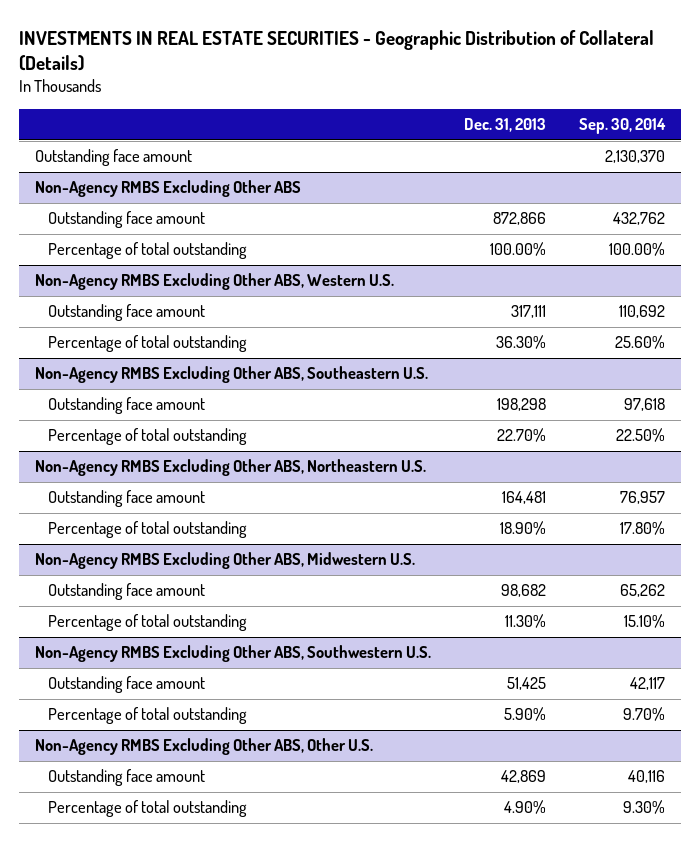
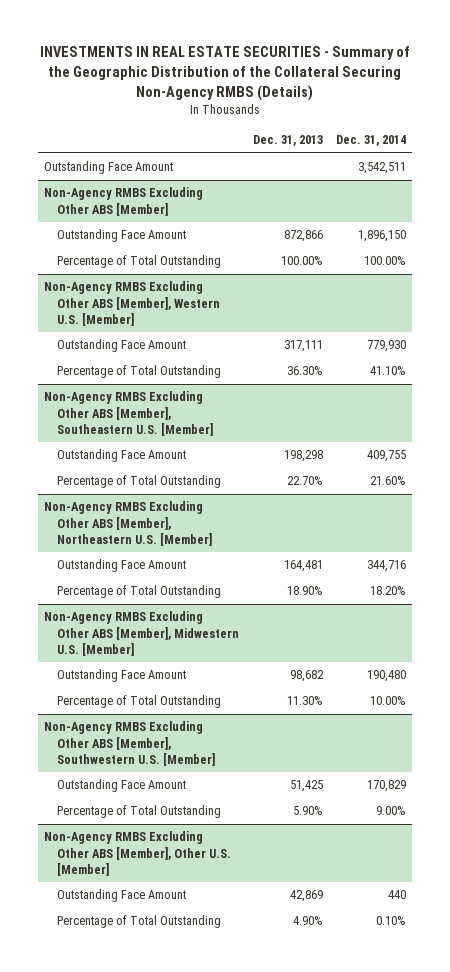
- INVESTMENTS IN REAL ESTATE SECURITIES - Geographic Distribution of Collateral (Details)
+ INVESTMENTS IN REAL ESTATE SECURITIES - Summary of the Geographic Distribution of the Collateral Securing Non-Agency RMBS (Details)
- | Dec. 31, 2013 | Sep. 30, 2014
+ | Dec. 31, 2013 | Dec. 31, 2014
- Outstanding face amount | | 2,130,370
- Non-Agency RMBS Excluding Other ABS
- Outstanding face amount | 872,866 | 432,762
- Percentage of total outstanding | 100.00% | 100.00%
- Non-Agency RMBS Excluding Other ABS, Western U.S.
- Outstanding face amount | 317,111 | 110,692
- Percentage of total outstanding | 36.30% | 25.60%
- Non-Agency RMBS Excluding Other ABS, Southeastern U.S.
- Outstanding face amount | 198,298 | 97,618
- Percentage of total outstanding | 22.70% | 22.50%
- Non-Agency RMBS Excluding Other ABS, Northeastern U.S.
- Outstanding face amount | 164,481 | 76,957
- Percentage of total outstanding | 18.90% | 17.80%
- Non-Agency RMBS Excluding Other ABS, Midwestern U.S.
- Outstanding face amount | 98,682 | 65,262
- Percentage of total outstanding | 11.30% | 15.10%
- Non-Agency RMBS Excluding Other ABS, Southwestern U.S.
- Outstanding face amount | 51,425 | 42,117
- Percentage of total outstanding | 5.90% | 9.70%
- Non-Agency RMBS Excluding Other ABS, Other U.S.
- Outstanding face amount | 42,869 | 40,116
- Percentage of total outstanding | 4.90% | 9.30%
+ Outstanding Face Amount | | 3,542,511
+ Non-Agency RMBS Excluding Other ABS [Member]
+ Outstanding Face Amount | 872,866 | 1,896,150
+ Percentage of Total Outstanding | 100.00% | 100.00%
+ Non-Agency RMBS Excluding Other ABS [Member], Western U.S. [Member]
+ Outstanding Face Amount | 317,111 | 779,930
+ Percentage of Total Outstanding | 36.30% | 41.10%
+ Non-Agency RMBS Excluding Other ABS [Member], Southeastern U.S. [Member]
+ Outstanding Face Amount | 198,298 | 409,755
+ Percentage of Total Outstanding | 22.70% | 21.60%
+ Non-Agency RMBS Excluding Other ABS [Member], Northeastern U.S. [Member]
+ Outstanding Face Amount | 164,481 | 344,716
+ Percentage of Total Outstanding | 18.90% | 18.20%
+ Non-Agency RMBS Excluding Other ABS [Member], Midwestern U.S. [Member]
+ Outstanding Face Amount | 98,682 | 190,480
+ Percentage of Total Outstanding | 11.30% | 10.00%
+ Non-Agency RMBS Excluding Other ABS [Member], Southwestern U.S. [Member]
+ Outstanding Face Amount | 51,425 | 170,829
+ Percentage of Total Outstanding | 5.90% | 9.00%
+ Non-Agency RMBS Excluding Other ABS [Member], Other U.S. [Member]
+ Outstanding Face Amount | 42,869 | 440
+ Percentage of Total Outstanding | 4.90% | 0.10%

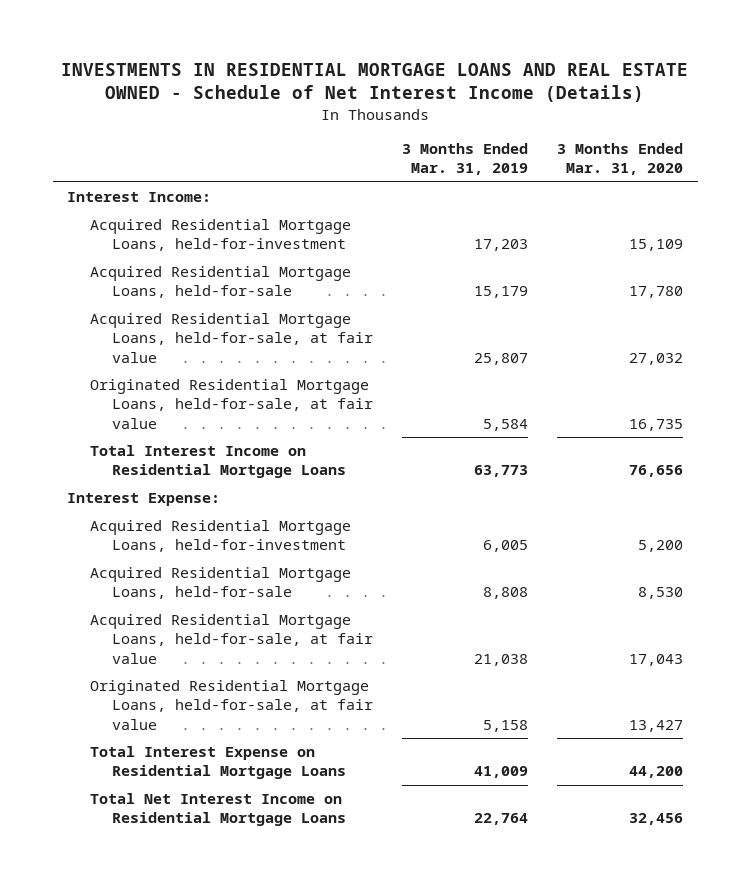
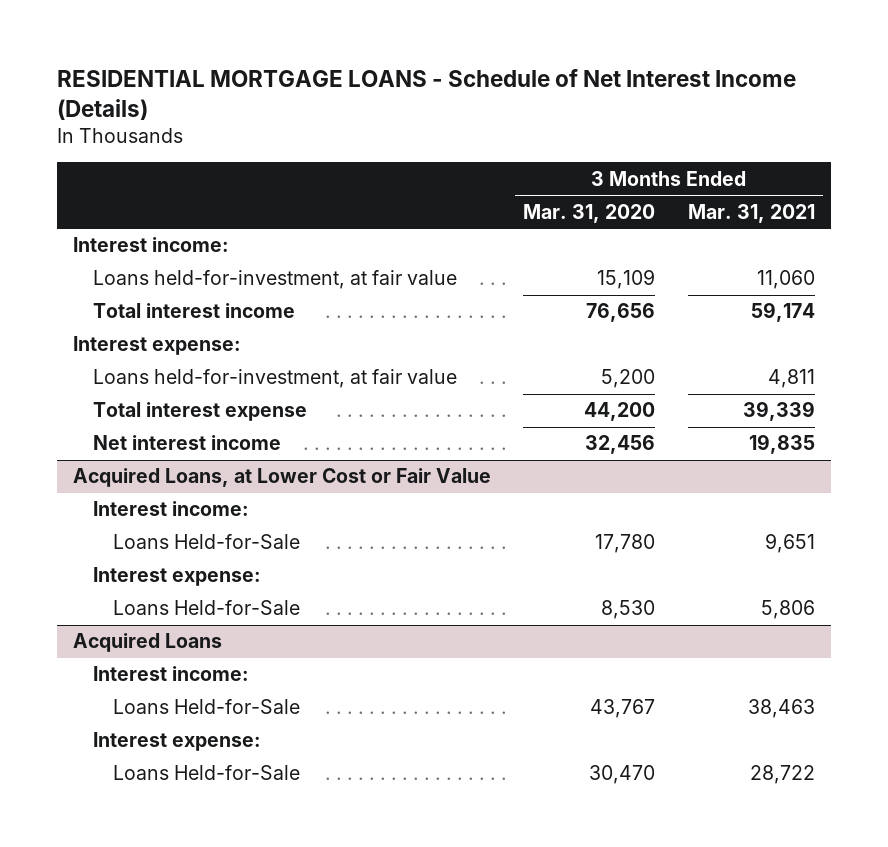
- INVESTMENTS IN RESIDENTIAL MORTGAGE LOANS AND REAL ESTATE OWNED - Schedule of Net Interest Income (Details)
+ RESIDENTIAL MORTGAGE LOANS - Schedule of Net Interest Income (Details)
- | 3 Months Ended Mar. 31, 2019 | 3 Months Ended Mar. 31, 2020
+ | 3 Months Ended Mar. 31, 2020 | 3 Months Ended Mar. 31, 2021
- Interest Income:
- Acquired Residential Mortgage Loans, held-for-investment | 17,203 | 15,109
- Acquired Residential Mortgage Loans, held-for-sale | 15,179 | 17,780
- Acquired Residential Mortgage Loans, held-for-sale, at fair value | 25,807 | 27,032
- Originated Residential Mortgage Loans, held-for-sale, at fair value | 5,584 | 16,735
- Total Interest Income on Residential Mortgage Loans | 63,773 | 76,656
- Interest Expense:
- Acquired Residential Mortgage Loans, held-for-investment | 6,005 | 5,200
- Acquired Residential Mortgage Loans, held-for-sale | 8,808 | 8,530
- Acquired Residential Mortgage Loans, held-for-sale, at fair value | 21,038 | 17,043
- Originated Residential Mortgage Loans, held-for-sale, at fair value | 5,158 | 13,427
- Total Interest Expense on Residential Mortgage Loans | 41,009 | 44,200
- Total Net Interest Income on Residential Mortgage Loans | 22,764 | 32,456
+ Interest income:
+ Loans held-for-investment, at fair value | 15,109 | 11,060
+ Total interest income | 76,656 | 59,174
+ Interest expense:
+ Loans held-for-investment, at fair value | 5,200 | 4,811
+ Total interest expense | 44,200 | 39,339
+ Net interest income | 32,456 | 19,835
+ Acquired Loans, at Lower Cost or Fair Value
+ Interest income:
+ Loans Held-for-Sale | 17,780 | 9,651
+ Interest expense:
+ Loans Held-for-Sale | 8,530 | 5,806
+ Acquired Loans
+ Interest income:
+ Loans Held-for-Sale | 43,767 | 38,463
+ Interest expense:
+ Loans Held-for-Sale | 30,470 | 28,722

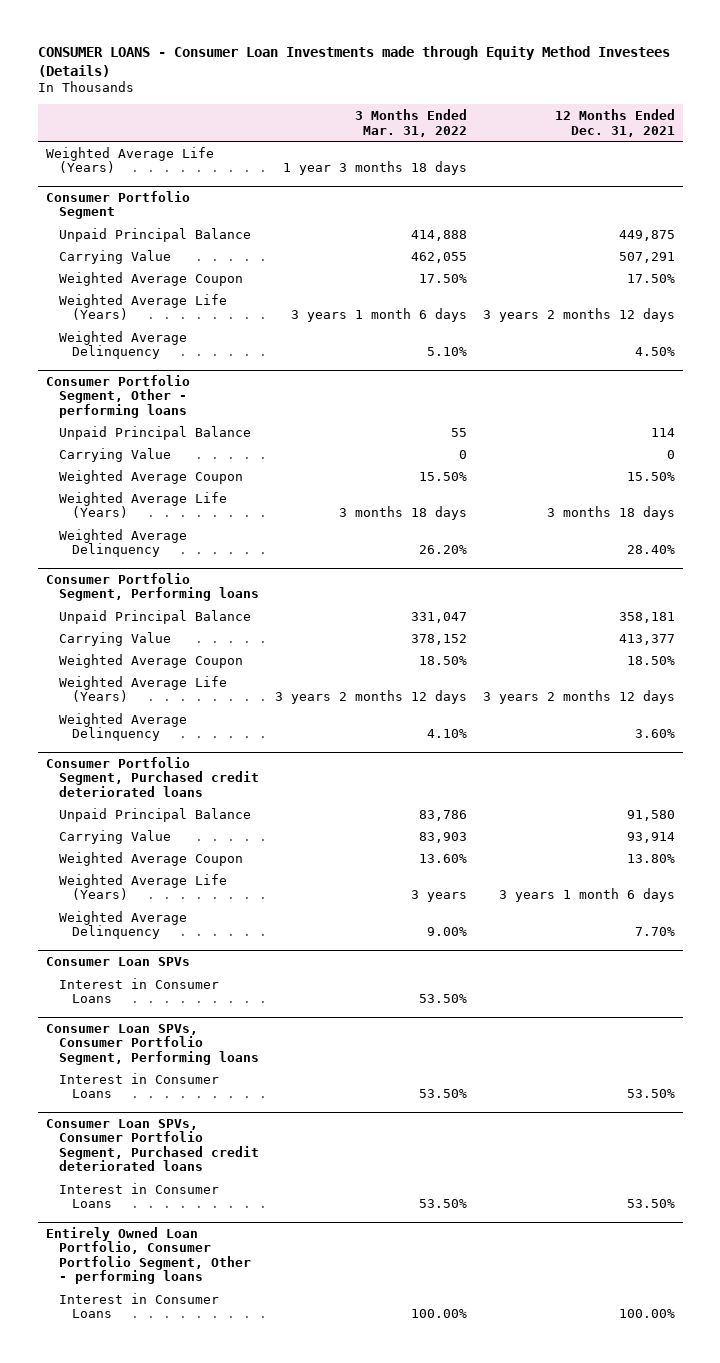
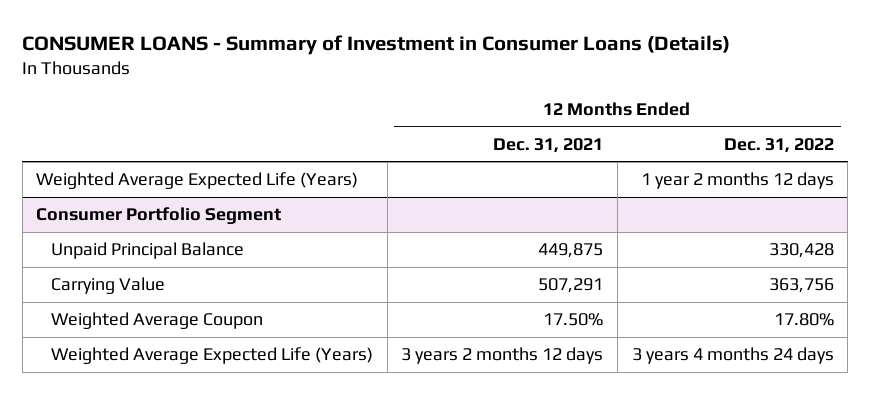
- CONSUMER LOANS - Consumer Loan Investments made through Equity Method Investees (Details)
+ CONSUMER LOANS - Summary of Investment in Consumer Loans (Details)
- | 3 Months Ended Mar. 31, 2022 | 12 Months Ended Dec. 31, 2021
+ | 12 Months Ended Dec. 31, 2021 | 12 Months Ended Dec. 31, 2022
- Weighted Average Life (Years) | 1 year 3 months 18 days |
+ Weighted Average Expected Life (Years) | | 1 year 2 months 12 days
@ Consumer Portfolio Segment
- Weighted Average Life (Years) | 3 years 1 month 6 days | 3 years 2 months 12 days
- Weighted Average Delinquency | 5.10% | 4.50%
- Consumer Portfolio Segment, Other - performing loans
- Unpaid Principal Balance | 55 | 114
- Carrying Value | 0 | 0
- Weighted Average Coupon | 15.50% | 15.50%
- Weighted Average Life (Years) | 3 months 18 days | 3 months 18 days
- Weighted Average Delinquency | 26.20% | 28.40%
- Consumer Portfolio Segment, Performing loans
- Unpaid Principal Balance | 331,047 | 358,181
- Carrying Value | 378,152 | 413,377
- Weighted Average Coupon | 18.50% | 18.50%
- Weighted Average Life (Years) | 3 years 2 months 12 days | 3 years 2 months 12 days
- Weighted Average Delinquency | 4.10% | 3.60%
- Consumer Portfolio Segment, Purchased credit deteriorated loans
- Unpaid Principal Balance | 83,786 | 91,580
- Carrying Value | 83,903 | 93,914
- Weighted Average Coupon | 13.60% | 13.80%
- Weighted Average Life (Years) | 3 years | 3 years 1 month 6 days
- Weighted Average Delinquency | 9.00% | 7.70%
- Consumer Loan SPVs
- Interest in Consumer Loans | 53.50% |
- Consumer Loan SPVs, Consumer Portfolio Segment, Performing loans
- Interest in Consumer Loans | 53.50% | 53.50%
- Consumer Loan SPVs, Consumer Portfolio Segment, Purchased credit deteriorated loans
- Interest in Consumer Loans | 53.50% | 53.50%
- Entirely Owned Loan Portfolio, Consumer Portfolio Segment, Other - performing loans
- Interest in Consumer Loans | 100.00% | 100.00%
@ Consumer Portfolio Segment
+ Weighted Average Expected Life (Years) | 3 years 2 months 12 days | 3 years 4 months 24 days

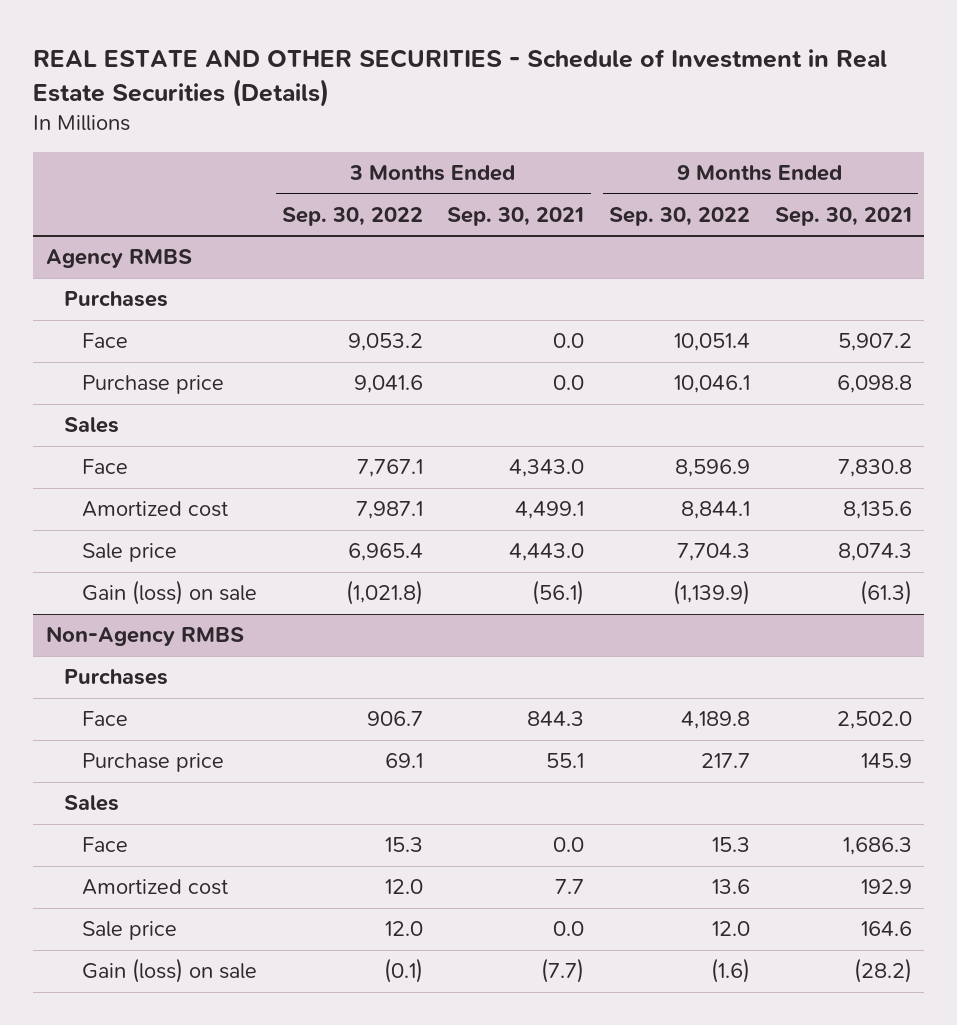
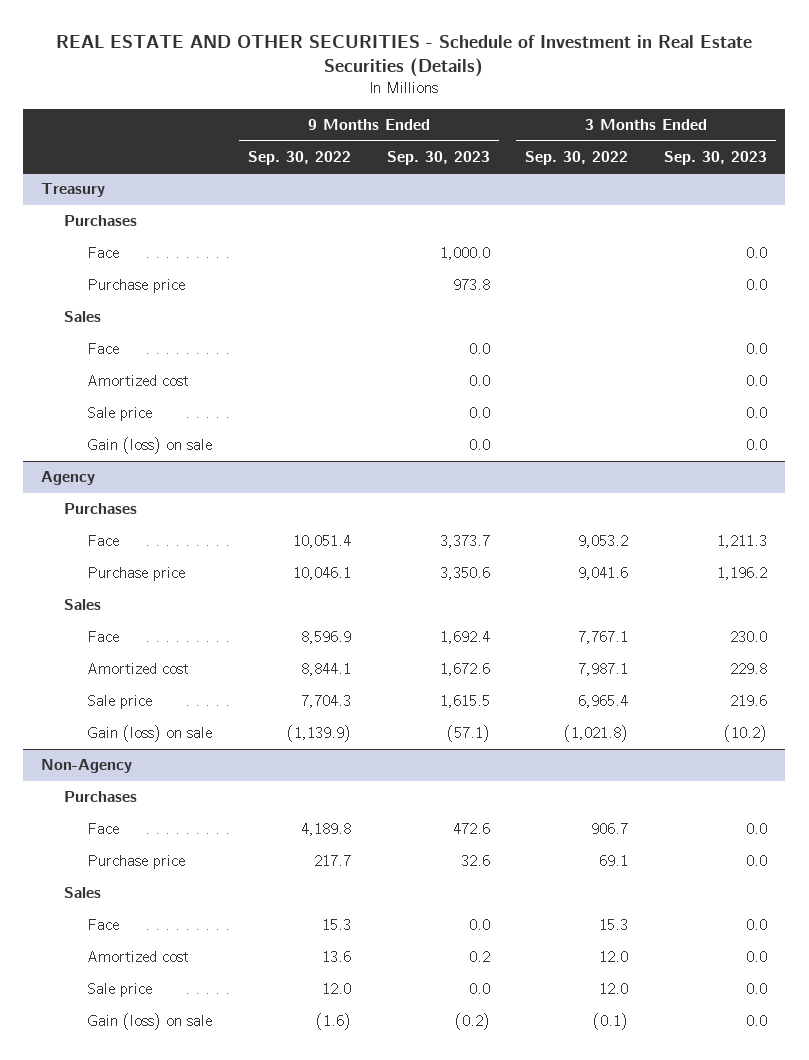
- | 3 Months Ended Sep. 30, 2022 | 3 Months Ended Sep. 30, 2021 | 9 Months Ended Sep. 30, 2022 | 9 Months Ended Sep. 30, 2021
+ | 9 Months Ended Sep. 30, 2022 | 9 Months Ended Sep. 30, 2023 | 3 Months Ended Sep. 30, 2022 | 3 Months Ended Sep. 30, 2023
- Agency RMBS
+ Treasury
+ Face | | 1,000.0 | | 0.0
+ Purchase price | | 973.8 | | 0.0
+ Sales
+ Face | | 0.0 | | 0.0
+ Amortized cost | | 0.0 | | 0.0
+ Sale price | | 0.0 | | 0.0
+ Gain (loss) on sale | | 0.0 | | 0.0
+ Agency
+ Purchases
- Non-Agency RMBS
+ Non-Agency

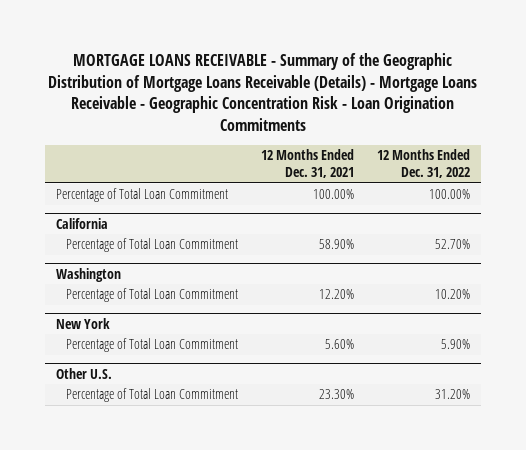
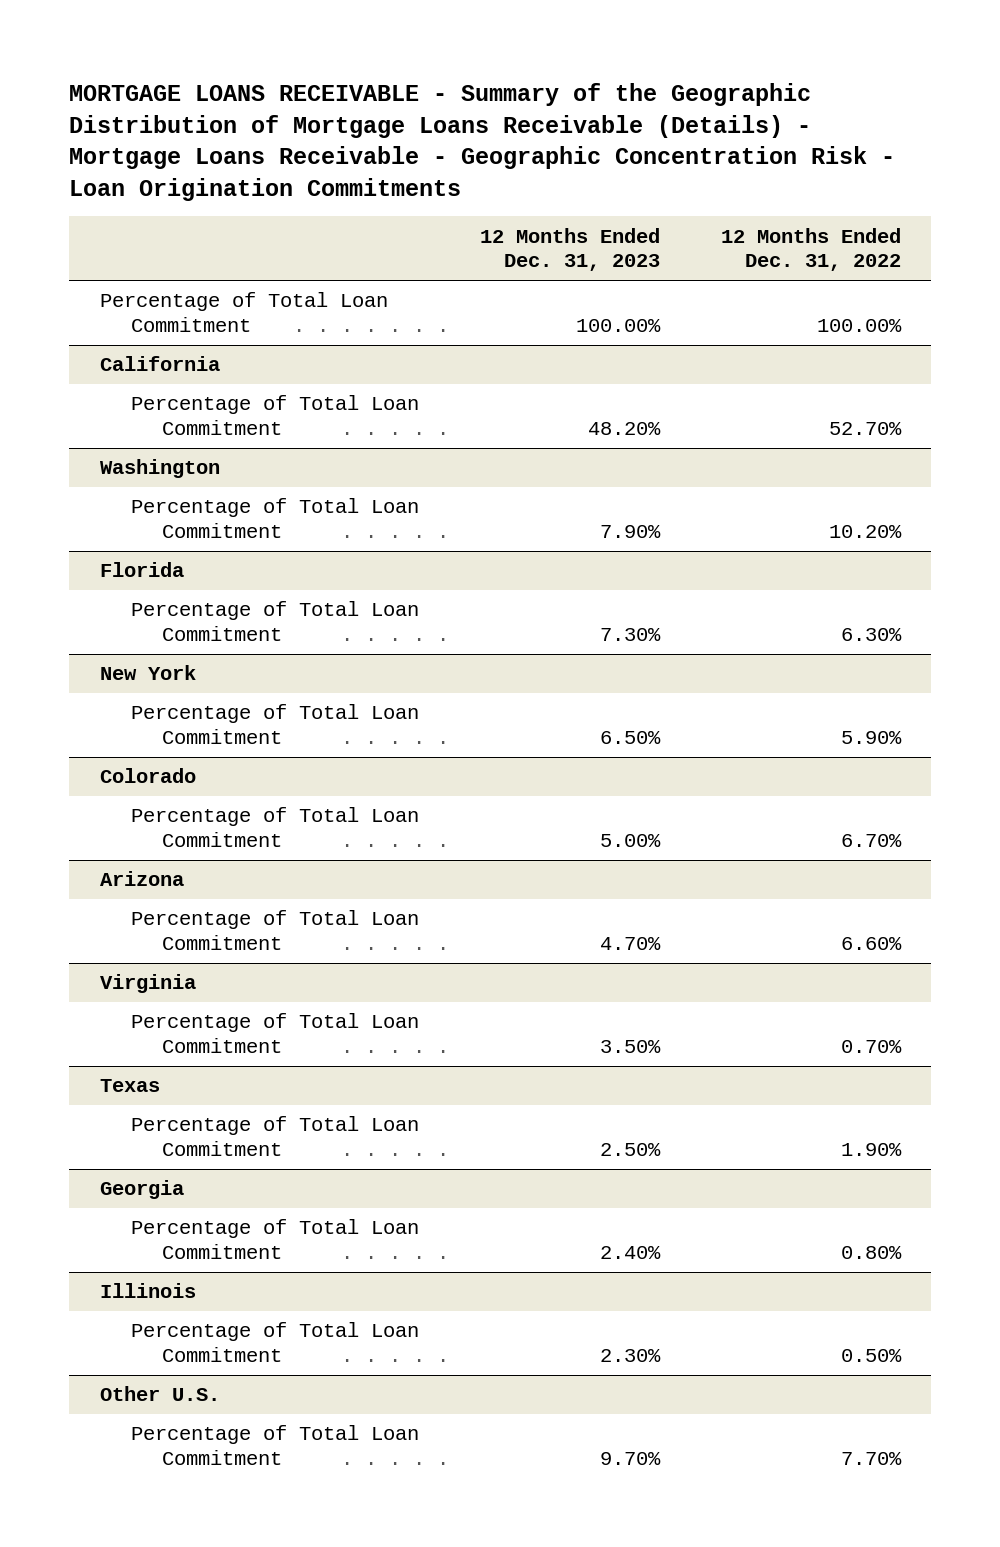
- | 12 Months Ended Dec. 31, 2021 | 12 Months Ended Dec. 31, 2022
+ | 12 Months Ended Dec. 31, 2023 | 12 Months Ended Dec. 31, 2022
+ Florida
+ Percentage of Total Loan Commitment | 7.30% | 6.30%
+ Colorado
+ Percentage of Total Loan Commitment | 5.00% | 6.70%
+ Arizona
+ Percentage of Total Loan Commitment | 4.70% | 6.60%
+ Virginia
+ Percentage of Total Loan Commitment | 3.50% | 0.70%
+ Texas
+ Percentage of Total Loan Commitment | 2.50% | 1.90%
+ Georgia
+ Percentage of Total Loan Commitment | 2.40% | 0.80%
+ Illinois
+ Percentage of Total Loan Commitment | 2.30% | 0.50%
@ Other U.S.
- Percentage of Total Loan Commitment | 23.30% | 31.20%
+ Percentage of Total Loan Commitment | 9.70% | 7.70%

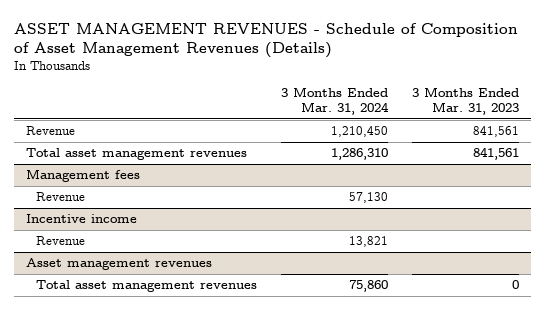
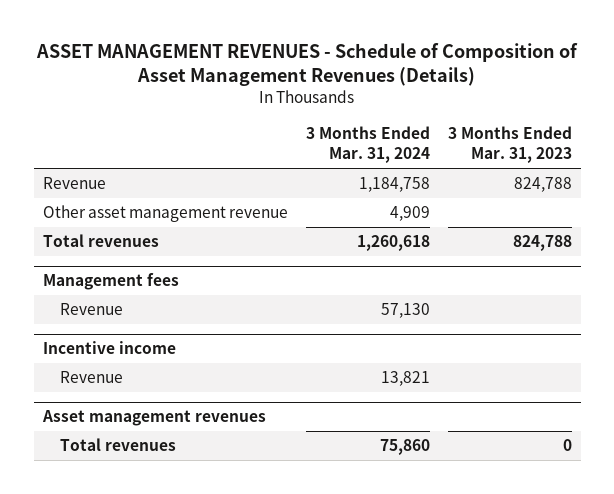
- Revenue | 1,210,450 | 841,561
- Total asset management revenues | 1,286,310 | 841,561
+ Revenue | 1,184,758 | 824,788
+ Other asset management revenue | 4,909 |
+ Total revenues | 1,260,618 | 824,788
@ Asset management revenues
- Total asset management revenues | 75,860 | 0
+ Total revenues | 75,860 | 0

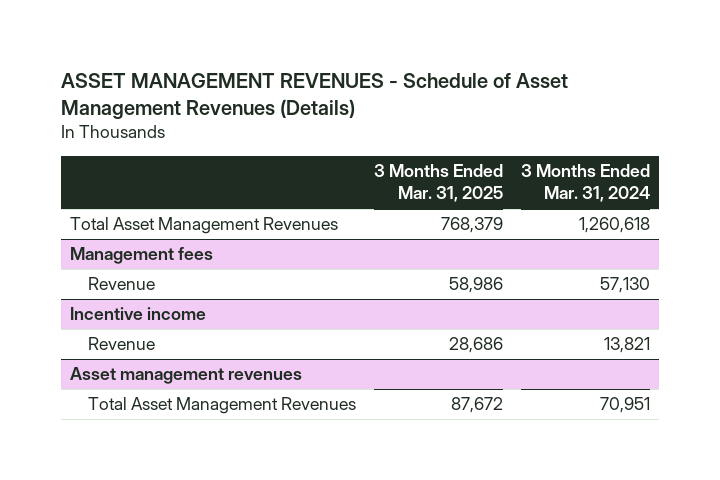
- ASSET MANAGEMENT REVENUES - Schedule of Composition of Asset Management Revenues (Details)
+ ASSET MANAGEMENT REVENUES - Schedule of Asset Management Revenues (Details)
- | 3 Months Ended Mar. 31, 2024 | 3 Months Ended Mar. 31, 2023
+ | 3 Months Ended Mar. 31, 2025 | 3 Months Ended Mar. 31, 2024
- Revenue | 1,184,758 | 824,788
- Other asset management revenue | 4,909 |
- Total revenues | 1,260,618 | 824,788
+ Total Asset Management Revenues | 768,379 | 1,260,618
@ Asset management revenues
- Total revenues | 75,860 | 0
+ Total Asset Management Revenues | 87,672 | 70,951

